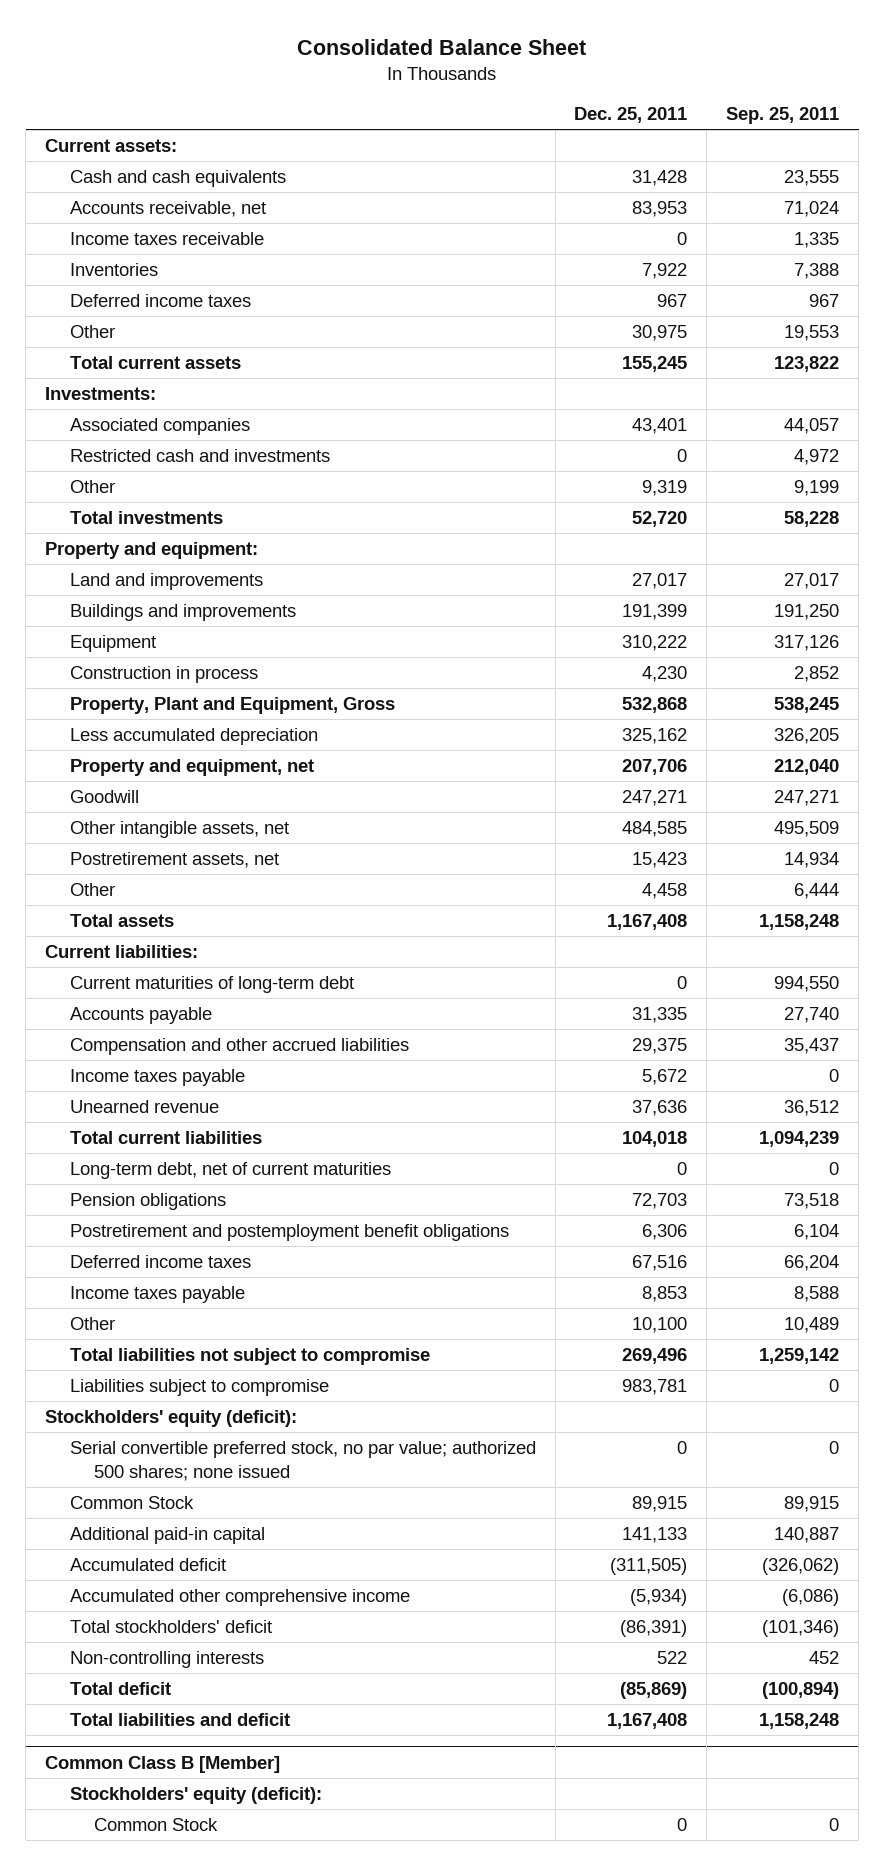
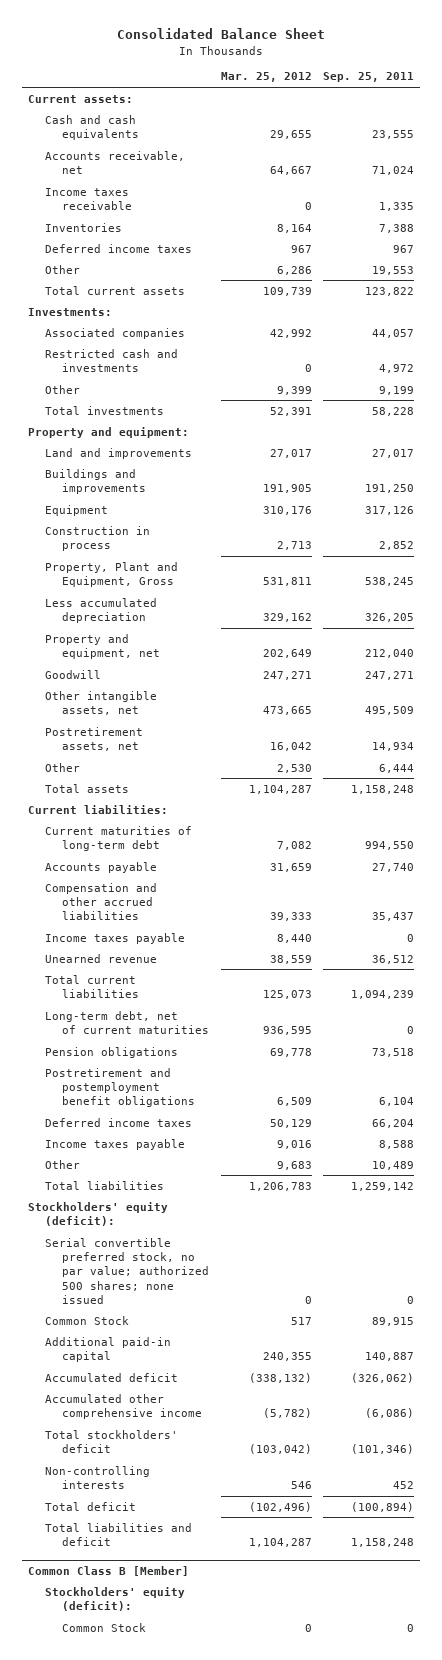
- | Dec. 25, 2011 | Sep. 25, 2011
+ | Mar. 25, 2012 | Sep. 25, 2011
- Total liabilities not subject to compromise | 269,496 | 1,259,142
- Liabilities subject to compromise | 983,781 | 0
+ Total liabilities | 1,206,783 | 1,259,142

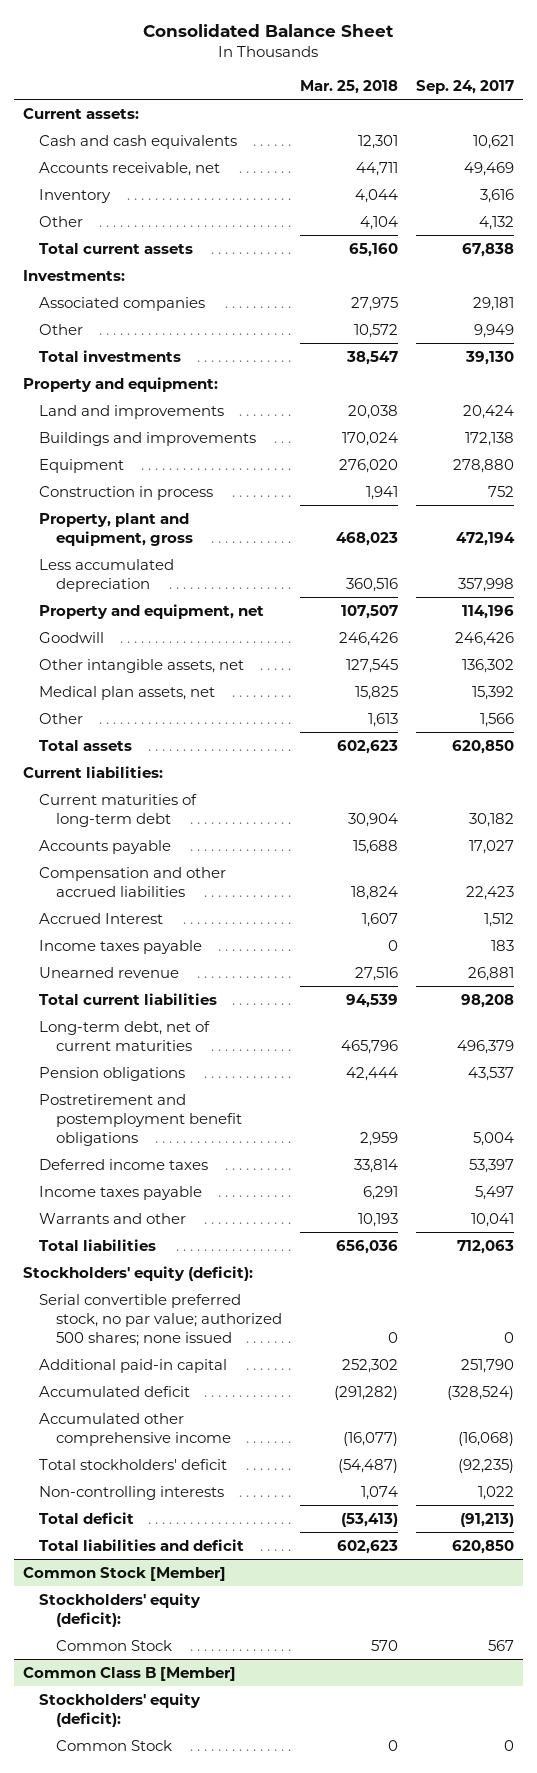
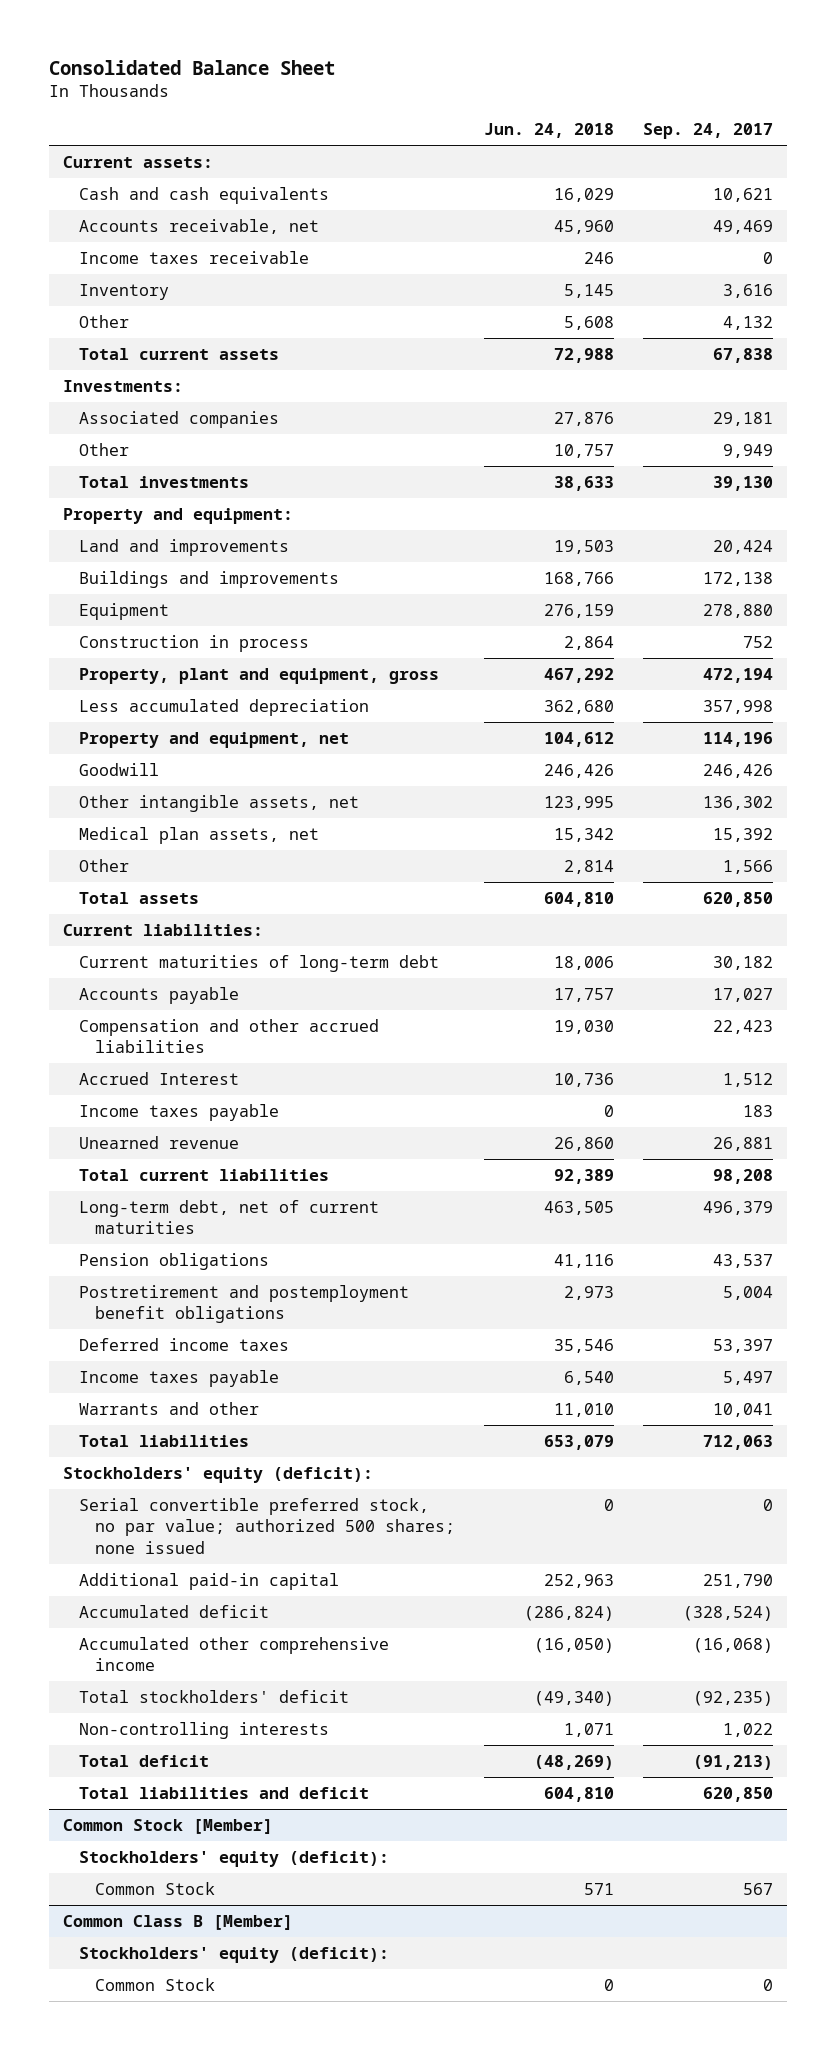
- | Mar. 25, 2018 | Sep. 24, 2017
+ | Jun. 24, 2018 | Sep. 24, 2017
+ Income taxes receivable | 246 | 0

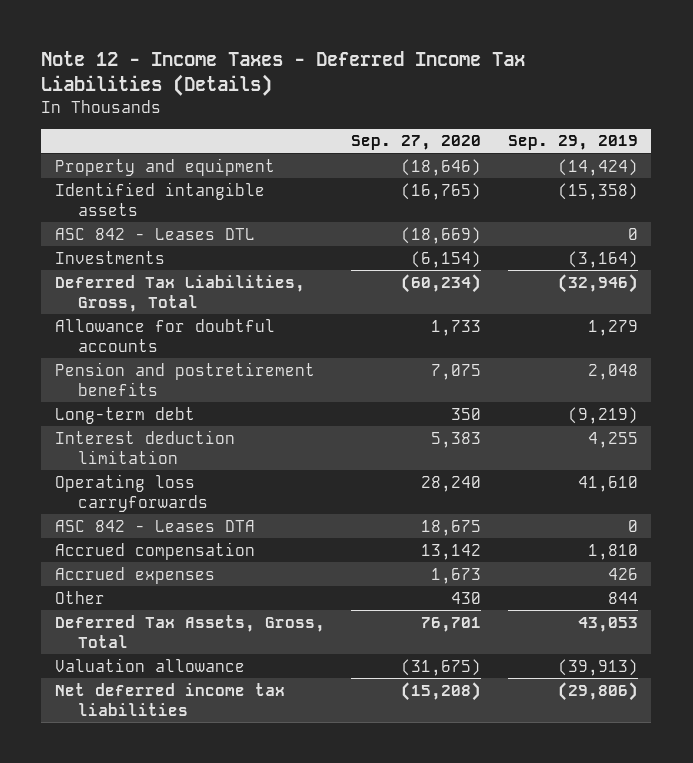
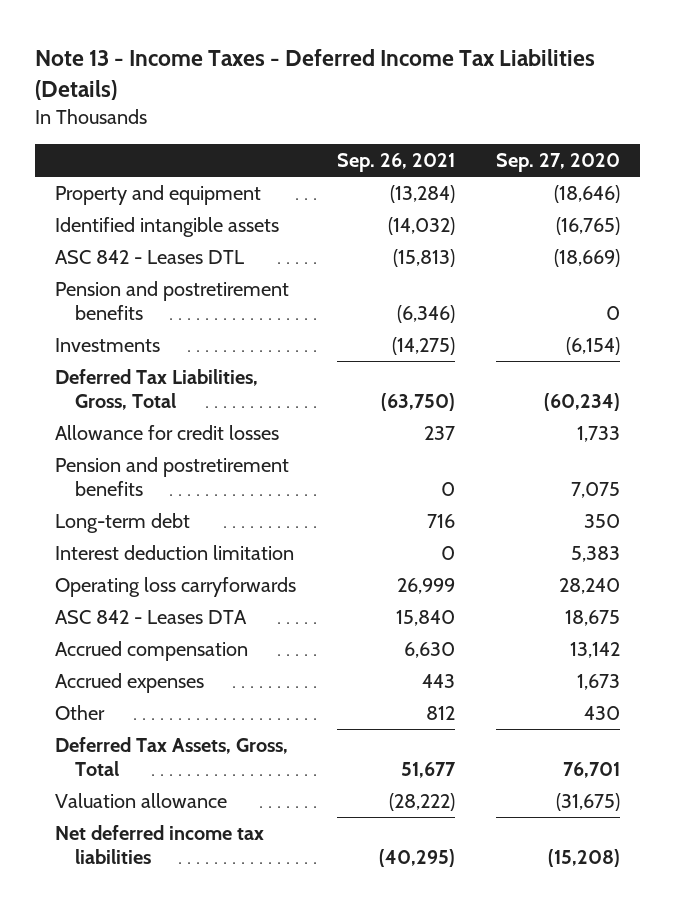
- Note 12 - Income Taxes - Deferred Income Tax Liabilities (Details)
+ Note 13 - Income Taxes - Deferred Income Tax Liabilities (Details)
- | Sep. 27, 2020 | Sep. 29, 2019
+ | Sep. 26, 2021 | Sep. 27, 2020
+ Pension and postretirement benefits | (6,346) | 0
- Allowance for doubtful accounts | 1,733 | 1,279
+ Allowance for credit losses | 237 | 1,733

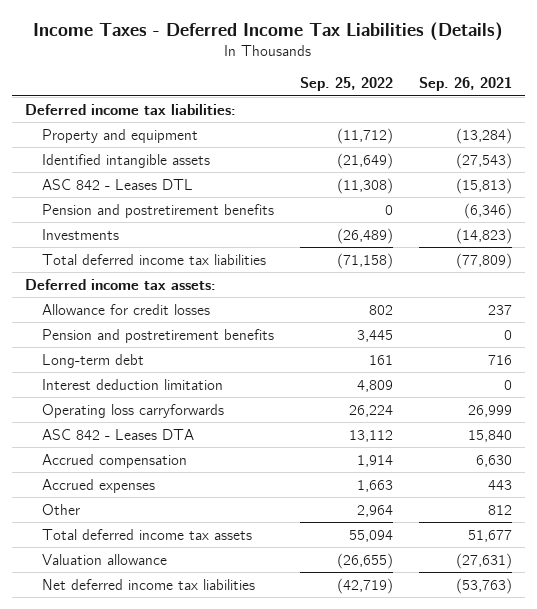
- Note 13 - Income Taxes - Deferred Income Tax Liabilities (Details)
+ Income Taxes - Deferred Income Tax Liabilities (Details)
- | Sep. 26, 2021 | Sep. 27, 2020
+ | Sep. 25, 2022 | Sep. 26, 2021
+ Deferred income tax liabilities:
- Identified intangible assets | (14,032) | (16,765)
+ Identified intangible assets | (21,649) | (27,543)
- Investments | (14,275) | (6,154)
- Deferred Tax Liabilities, Gross, Total | (63,750) | (60,234)
+ Investments | (26,489) | (14,823)
+ Total deferred income tax liabilities | (71,158) | (77,809)
+ Deferred income tax assets:
- Deferred Tax Assets, Gross, Total | 51,677 | 76,701
- Valuation allowance | (28,222) | (31,675)
- Net deferred income tax liabilities | (40,295) | (15,208)
+ Total deferred income tax assets | 55,094 | 51,677
+ Valuation allowance | (26,655) | (27,631)
+ Net deferred income tax liabilities | (42,719) | (53,763)

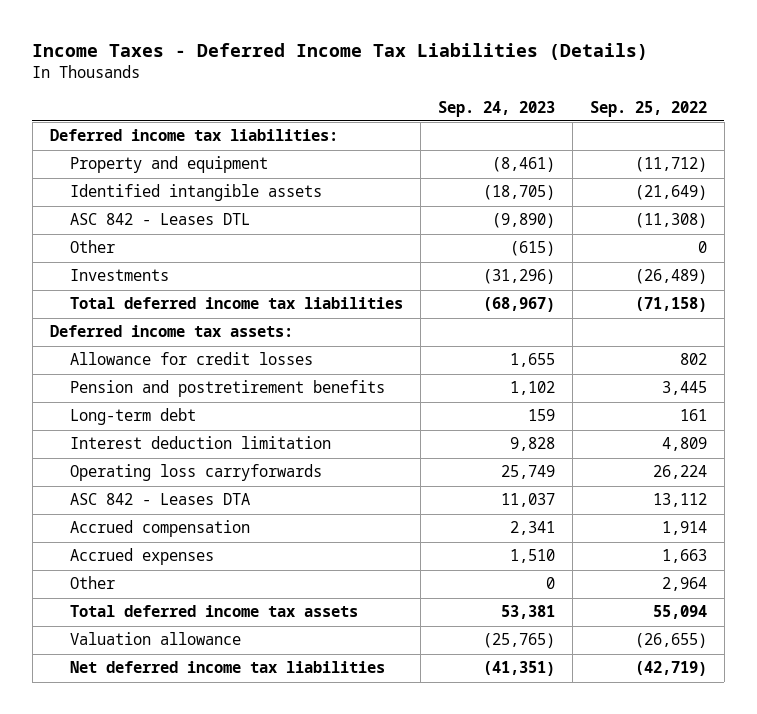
- | Sep. 25, 2022 | Sep. 26, 2021
+ | Sep. 24, 2023 | Sep. 25, 2022
- Pension and postretirement benefits | 0 | (6,346)
+ Other | (615) | 0

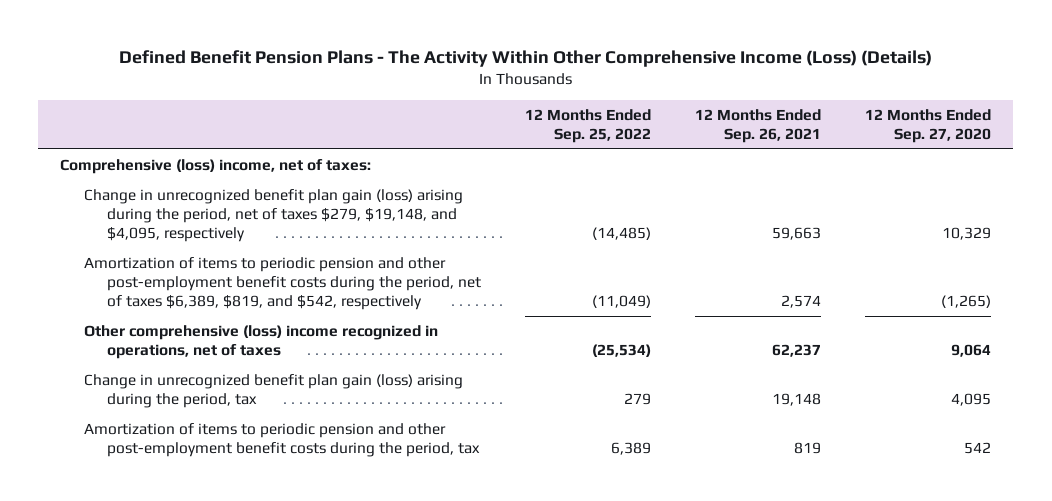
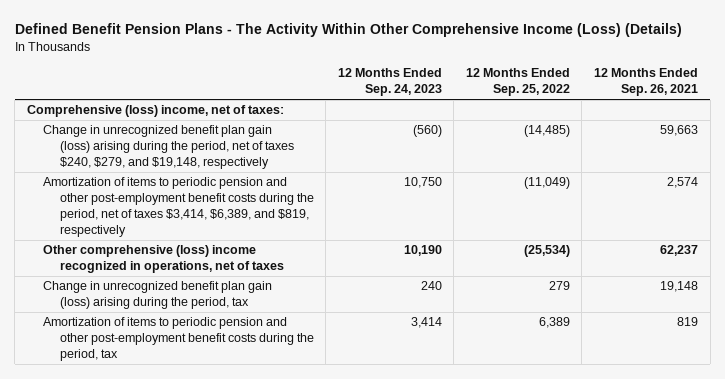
- | 12 Months Ended Sep. 25, 2022 | 12 Months Ended Sep. 26, 2021 | 12 Months Ended Sep. 27, 2020
+ | 12 Months Ended Sep. 24, 2023 | 12 Months Ended Sep. 25, 2022 | 12 Months Ended Sep. 26, 2021
- Change in unrecognized benefit plan gain (loss) arising during the period, net of taxes $279, $19,148, and $4,095, respectively | (14,485) | 59,663 | 10,329
- Amortization of items to periodic pension and other post-employment benefit costs during the period, net of taxes $6,389, $819, and $542, respectively | (11,049) | 2,574 | (1,265)
+ Change in unrecognized benefit plan gain (loss) arising during the period, net of taxes $240, $279, and $19,148, respectively | (560) | (14,485) | 59,663
+ Amortization of items to periodic pension and other post-employment benefit costs during the period, net of taxes $3,414, $6,389, and $819, respectively | 10,750 | (11,049) | 2,574

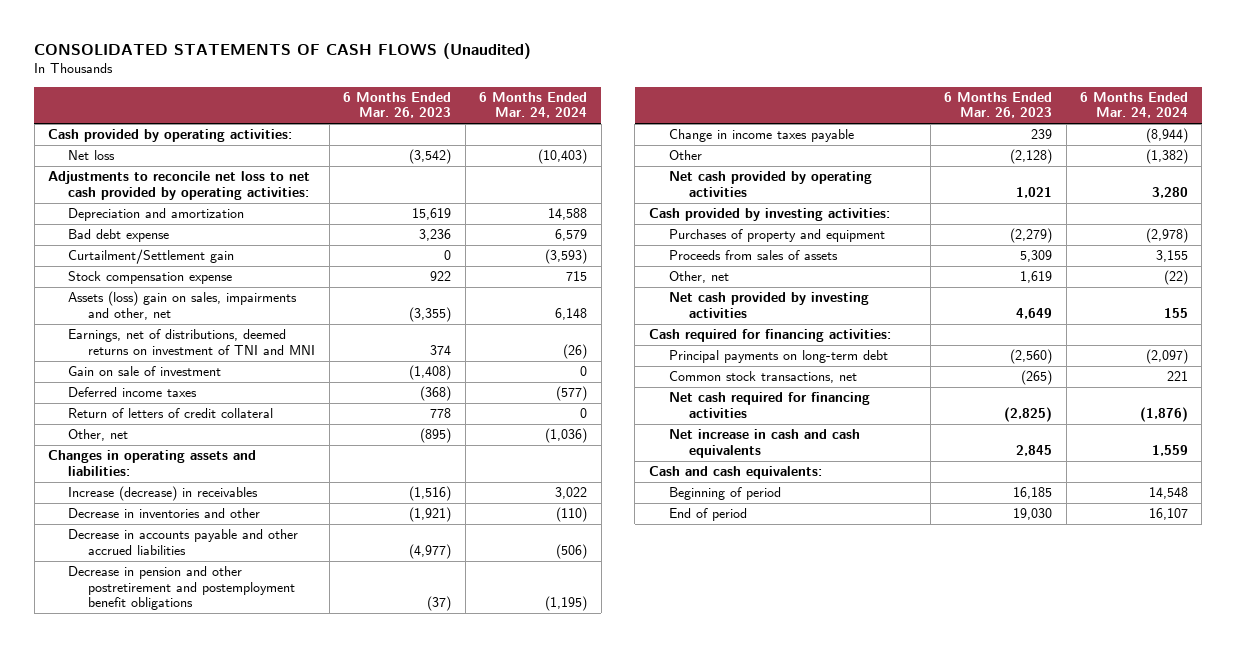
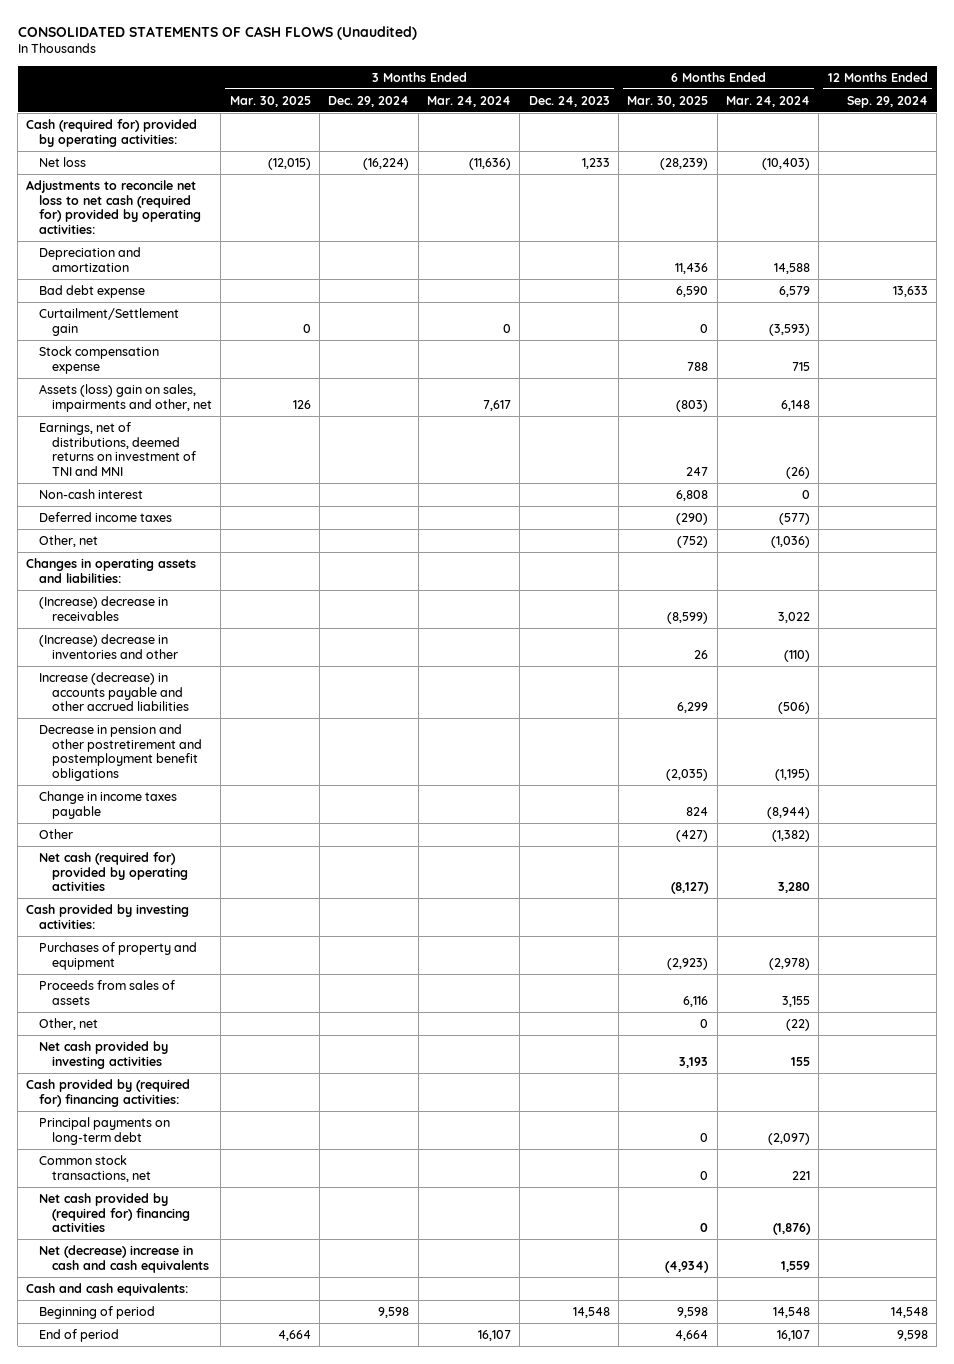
- | 6 Months Ended Mar. 26, 2023 | 6 Months Ended Mar. 24, 2024
+ | 3 Months Ended Mar. 30, 2025 | 3 Months Ended Dec. 29, 2024 | 3 Months Ended Mar. 24, 2024 | 3 Months Ended Dec. 24, 2023 | 6 Months Ended Mar. 30, 2025 | 6 Months Ended Mar. 24, 2024 | 12 Months Ended Sep. 29, 2024
- Cash provided by operating activities:
+ Cash (required for) provided by operating activities:
- Adjustments to reconcile net loss to net cash provided by operating activities:
+ Adjustments to reconcile net loss to net cash (required for) provided by operating activities:
- Gain on sale of investment | (1,408) | 0
+ Non-cash interest | | | | | 6,808 | 0 |
- Return of letters of credit collateral | 778 | 0
- Increase (decrease) in receivables | (1,516) | 3,022
- Decrease in inventories and other | (1,921) | (110)
- Decrease in accounts payable and other accrued liabilities | (4,977) | (506)
+ (Increase) decrease in receivables | | | | | (8,599) | 3,022 |
+ (Increase) decrease in inventories and other | | | | | 26 | (110) |
+ Increase (decrease) in accounts payable and other accrued liabilities | | | | | 6,299 | (506) |
- Net cash provided by operating activities | 1,021 | 3,280
+ Net cash (required for) provided by operating activities | | | | | (8,127) | 3,280 |
- Cash required for financing activities:
+ Cash provided by (required for) financing activities:
- Net cash required for financing activities | (2,825) | (1,876)
- Net increase in cash and cash equivalents | 2,845 | 1,559
+ Net cash provided by (required for) financing activities | | | | | 0 | (1,876) |
+ Net (decrease) increase in cash and cash equivalents | | | | | (4,934) | 1,559 |

